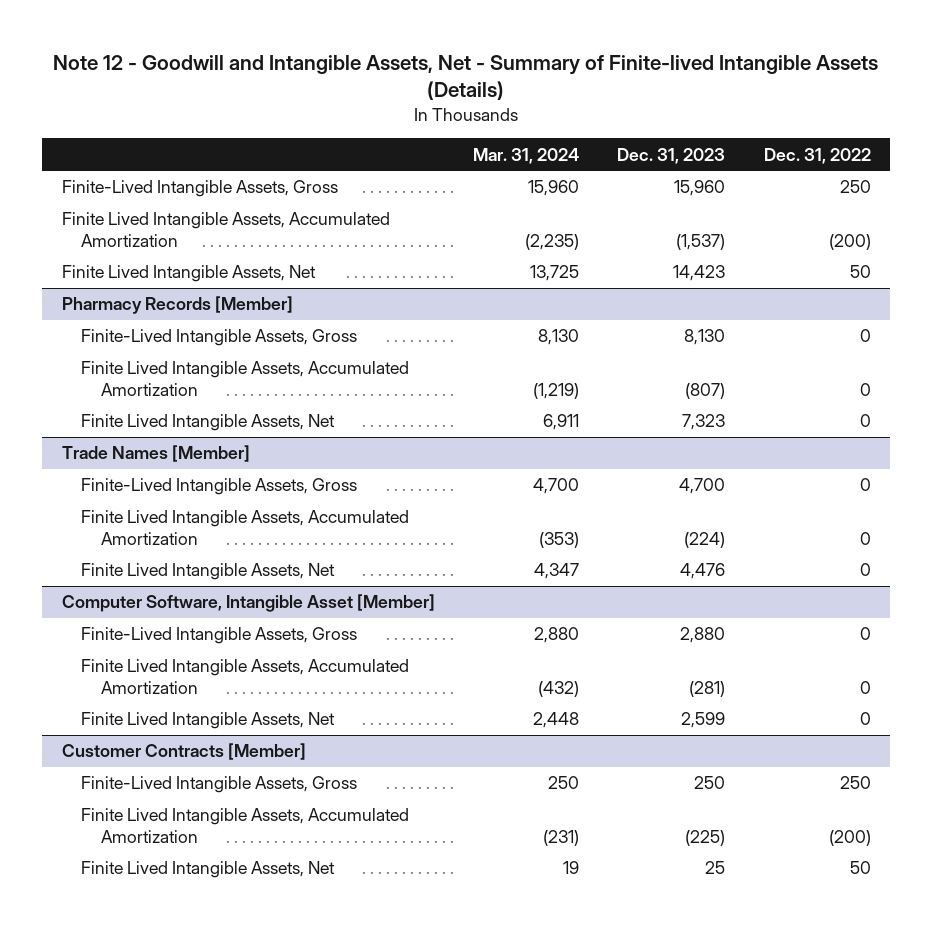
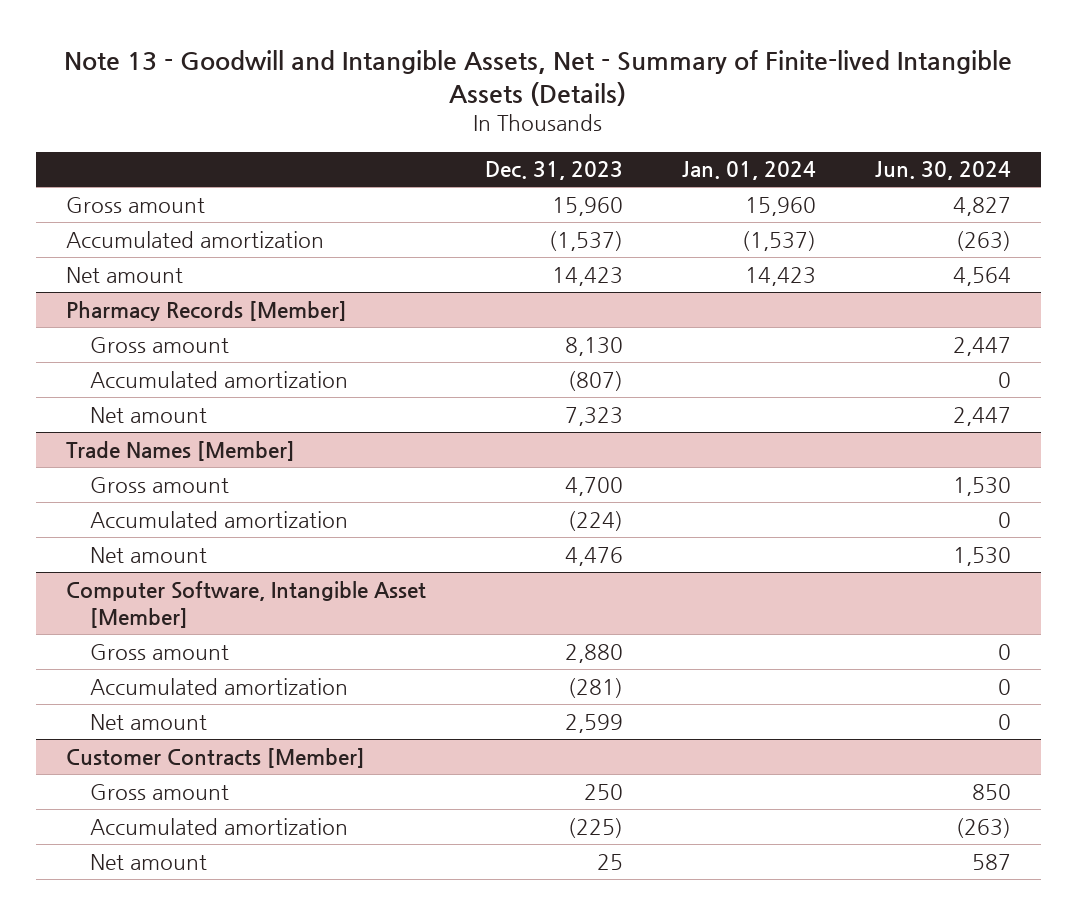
- Note 12 - Goodwill and Intangible Assets, Net - Summary of Finite-lived Intangible Assets (Details)
+ Note 13 - Goodwill and Intangible Assets, Net - Summary of Finite-lived Intangible Assets (Details)
- | Mar. 31, 2024 | Dec. 31, 2023 | Dec. 31, 2022
+ | Dec. 31, 2023 | Jan. 01, 2024 | Jun. 30, 2024
- Finite-Lived Intangible Assets, Gross | 15,960 | 15,960 | 250
- Finite Lived Intangible Assets, Accumulated Amortization | (2,235) | (1,537) | (200)
- Finite Lived Intangible Assets, Net | 13,725 | 14,423 | 50
+ Gross amount | 15,960 | 15,960 | 4,827
+ Accumulated amortization | (1,537) | (1,537) | (263)
+ Net amount | 14,423 | 14,423 | 4,564
@ Pharmacy Records [Member]
- Finite-Lived Intangible Assets, Gross | 8,130 | 8,130 | 0
- Finite Lived Intangible Assets, Accumulated Amortization | (1,219) | (807) | 0
- Finite Lived Intangible Assets, Net | 6,911 | 7,323 | 0
+ Gross amount | 8,130 | | 2,447
+ Accumulated amortization | (807) | | 0
+ Net amount | 7,323 | | 2,447
@ Trade Names [Member]
- Finite-Lived Intangible Assets, Gross | 4,700 | 4,700 | 0
- Finite Lived Intangible Assets, Accumulated Amortization | (353) | (224) | 0
- Finite Lived Intangible Assets, Net | 4,347 | 4,476 | 0
+ Gross amount | 4,700 | | 1,530
+ Accumulated amortization | (224) | | 0
+ Net amount | 4,476 | | 1,530
@ Computer Software, Intangible Asset [Member]
- Finite-Lived Intangible Assets, Gross | 2,880 | 2,880 | 0
- Finite Lived Intangible Assets, Accumulated Amortization | (432) | (281) | 0
- Finite Lived Intangible Assets, Net | 2,448 | 2,599 | 0
+ Gross amount | 2,880 | | 0
+ Accumulated amortization | (281) | | 0
+ Net amount | 2,599 | | 0
@ Customer Contracts [Member]
- Finite-Lived Intangible Assets, Gross | 250 | 250 | 250
- Finite Lived Intangible Assets, Accumulated Amortization | (231) | (225) | (200)
- Finite Lived Intangible Assets, Net | 19 | 25 | 50
+ Gross amount | 250 | | 850
+ Accumulated amortization | (225) | | (263)
+ Net amount | 25 | | 587

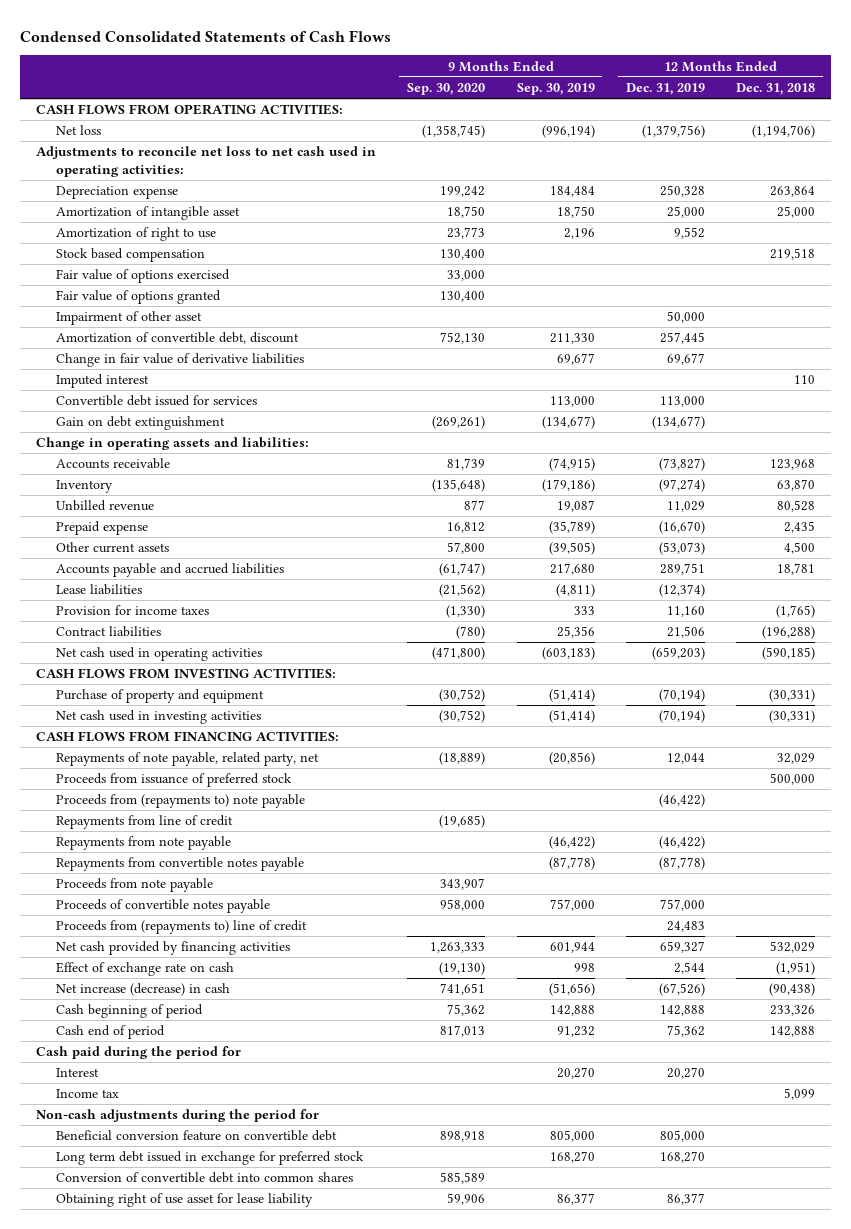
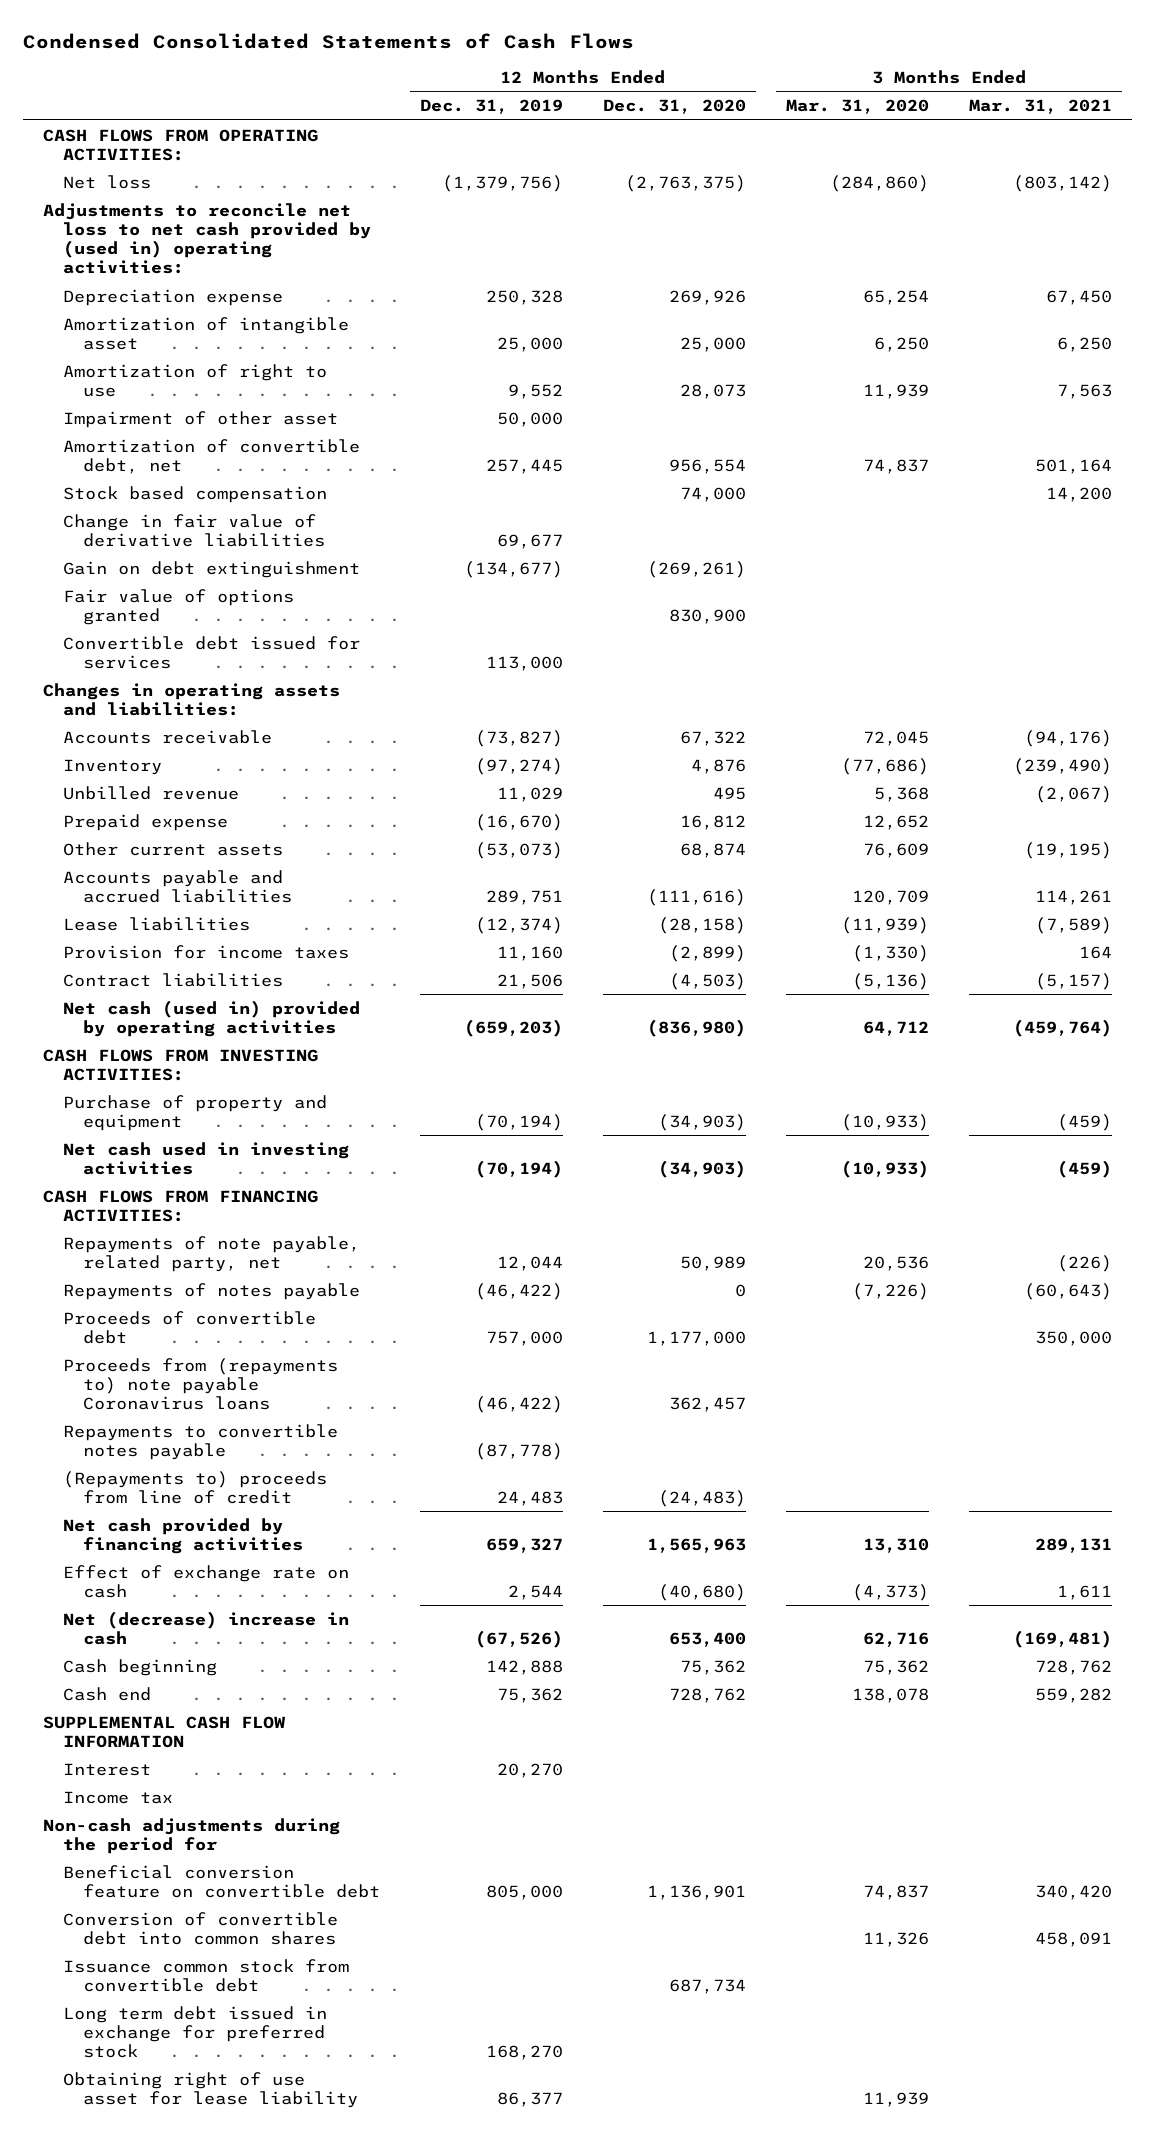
- | 9 Months Ended Sep. 30, 2020 | 9 Months Ended Sep. 30, 2019 | 12 Months Ended Dec. 31, 2019 | 12 Months Ended Dec. 31, 2018
+ | 12 Months Ended Dec. 31, 2019 | 12 Months Ended Dec. 31, 2020 | 3 Months Ended Mar. 31, 2020 | 3 Months Ended Mar. 31, 2021
- Adjustments to reconcile net loss to net cash used in operating activities:
+ Adjustments to reconcile net loss to net cash provided by (used in) operating activities:
- Fair value of options exercised | 33,000 | | |
- Amortization of convertible debt, discount | 752,130 | 211,330 | 257,445 |
+ Amortization of convertible debt, net | 257,445 | 956,554 | 74,837 | 501,164
moved down: Stock based compensation | | 74,000 | | 14,200
- Imputed interest | | | | 110
- Change in operating assets and liabilities:
moved down: Fair value of options granted | | 830,900 | |
moved down: Convertible debt issued for services | 113,000 | | |
+ Changes in operating assets and liabilities:
- Net cash used in operating activities | (471,800) | (603,183) | (659,203) | (590,185)
+ Net cash (used in) provided by operating activities | (659,203) | (836,980) | 64,712 | (459,764)
- Proceeds from issuance of preferred stock | | | | 500,000
- Proceeds from (repayments to) note payable | | | (46,422) |
- Repayments from line of credit | (19,685) | | |
- Repayments from note payable | | (46,422) | (46,422) |
- Repayments from convertible notes payable | | (87,778) | (87,778) |
- Proceeds from note payable | 343,907 | | |
- Proceeds of convertible notes payable | 958,000 | 757,000 | 757,000 |
- Proceeds from (repayments to) line of credit | | | 24,483 |
+ Repayments of notes payable | (46,422) | 0 | (7,226) | (60,643)
+ Proceeds of convertible debt | 757,000 | 1,177,000 | | 350,000
+ Proceeds from (repayments to) note payable Coronavirus loans | (46,422) | 362,457 | |
+ Repayments to convertible notes payable | (87,778) | | |
+ (Repayments to) proceeds from line of credit | 24,483 | (24,483) | |
- Net increase (decrease) in cash | 741,651 | (51,656) | (67,526) | (90,438)
- Cash beginning of period | 75,362 | 142,888 | 142,888 | 233,326
- Cash end of period | 817,013 | 91,232 | 75,362 | 142,888
- Cash paid during the period for
+ Net (decrease) increase in cash | (67,526) | 653,400 | 62,716 | (169,481)
+ Cash beginning | 142,888 | 75,362 | 75,362 | 728,762
+ Cash end | 75,362 | 728,762 | 138,078 | 559,282
+ SUPPLEMENTAL CASH FLOW INFORMATION
+ Issuance common stock from convertible debt | | 687,734 | |
moved down: Long term debt issued in exchange for preferred stock | 168,270 | | |

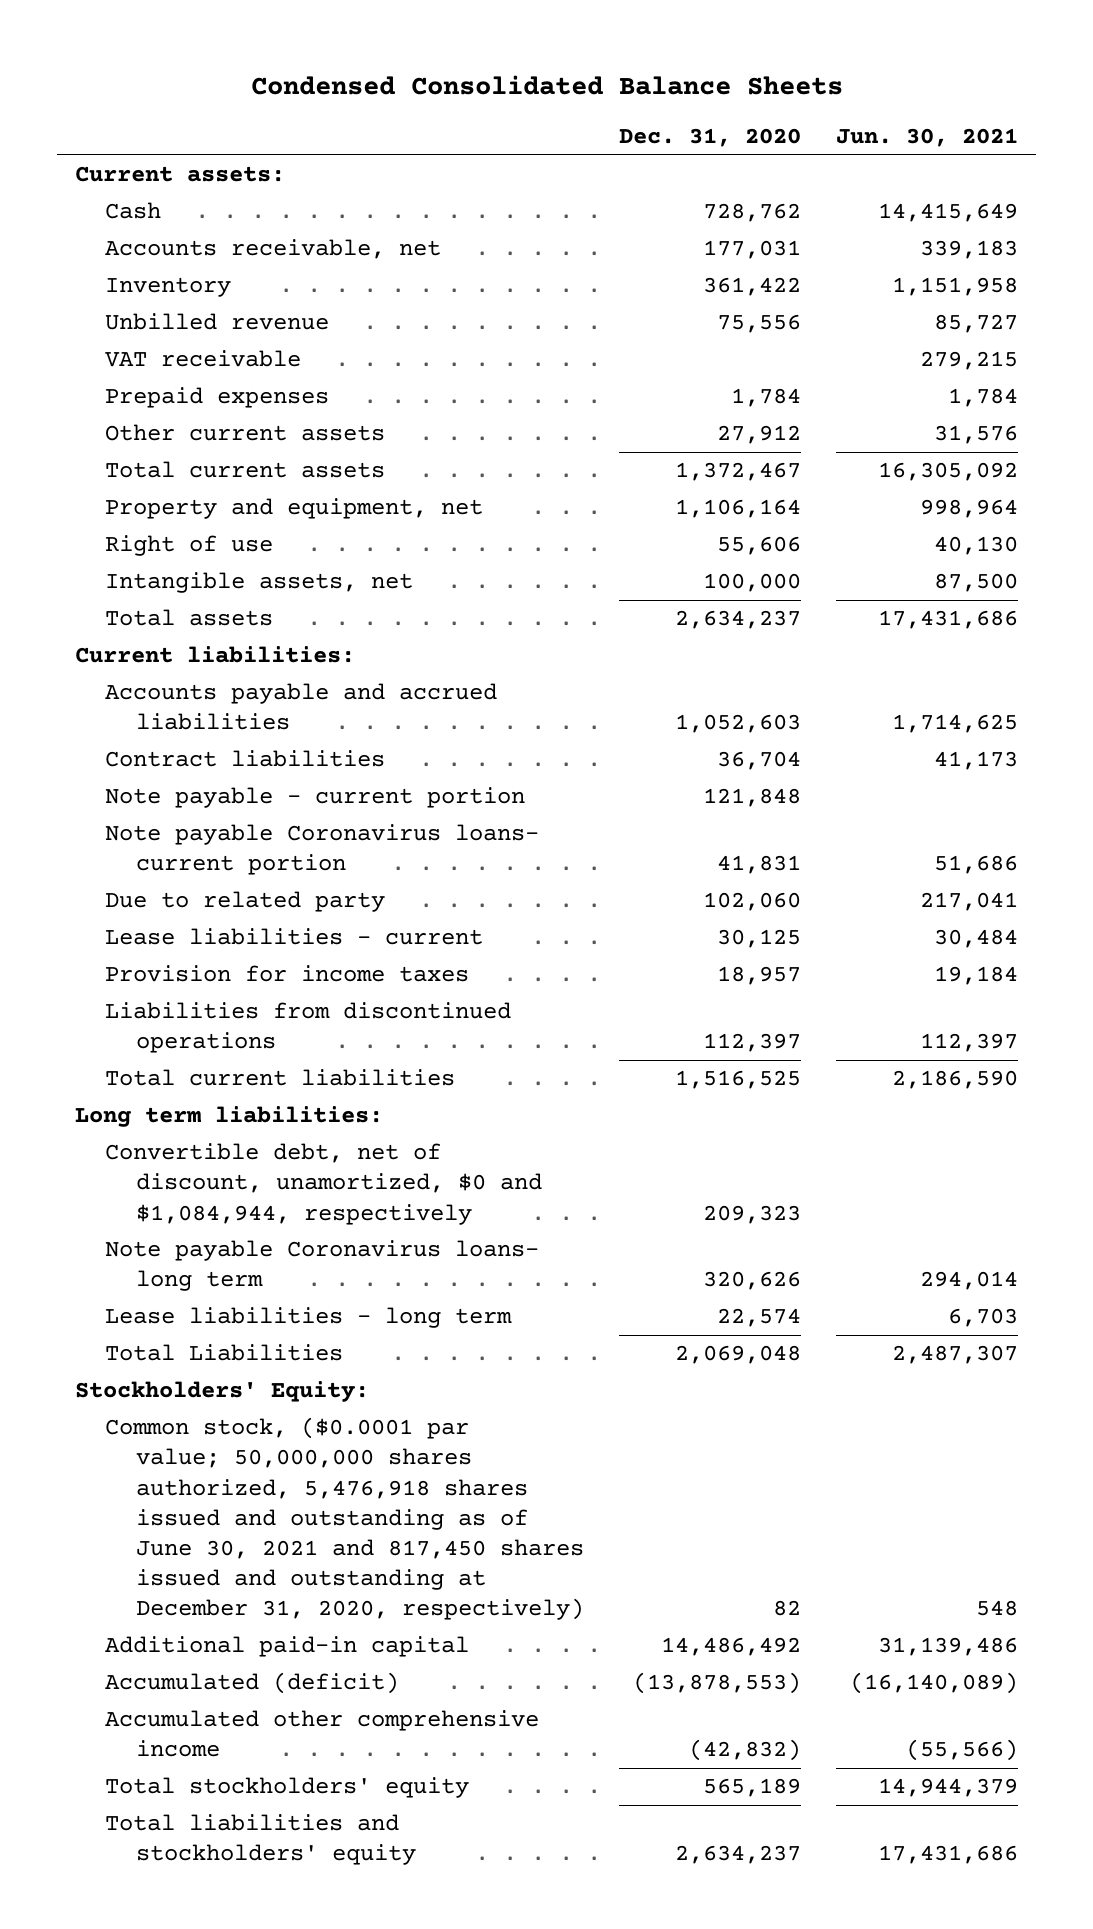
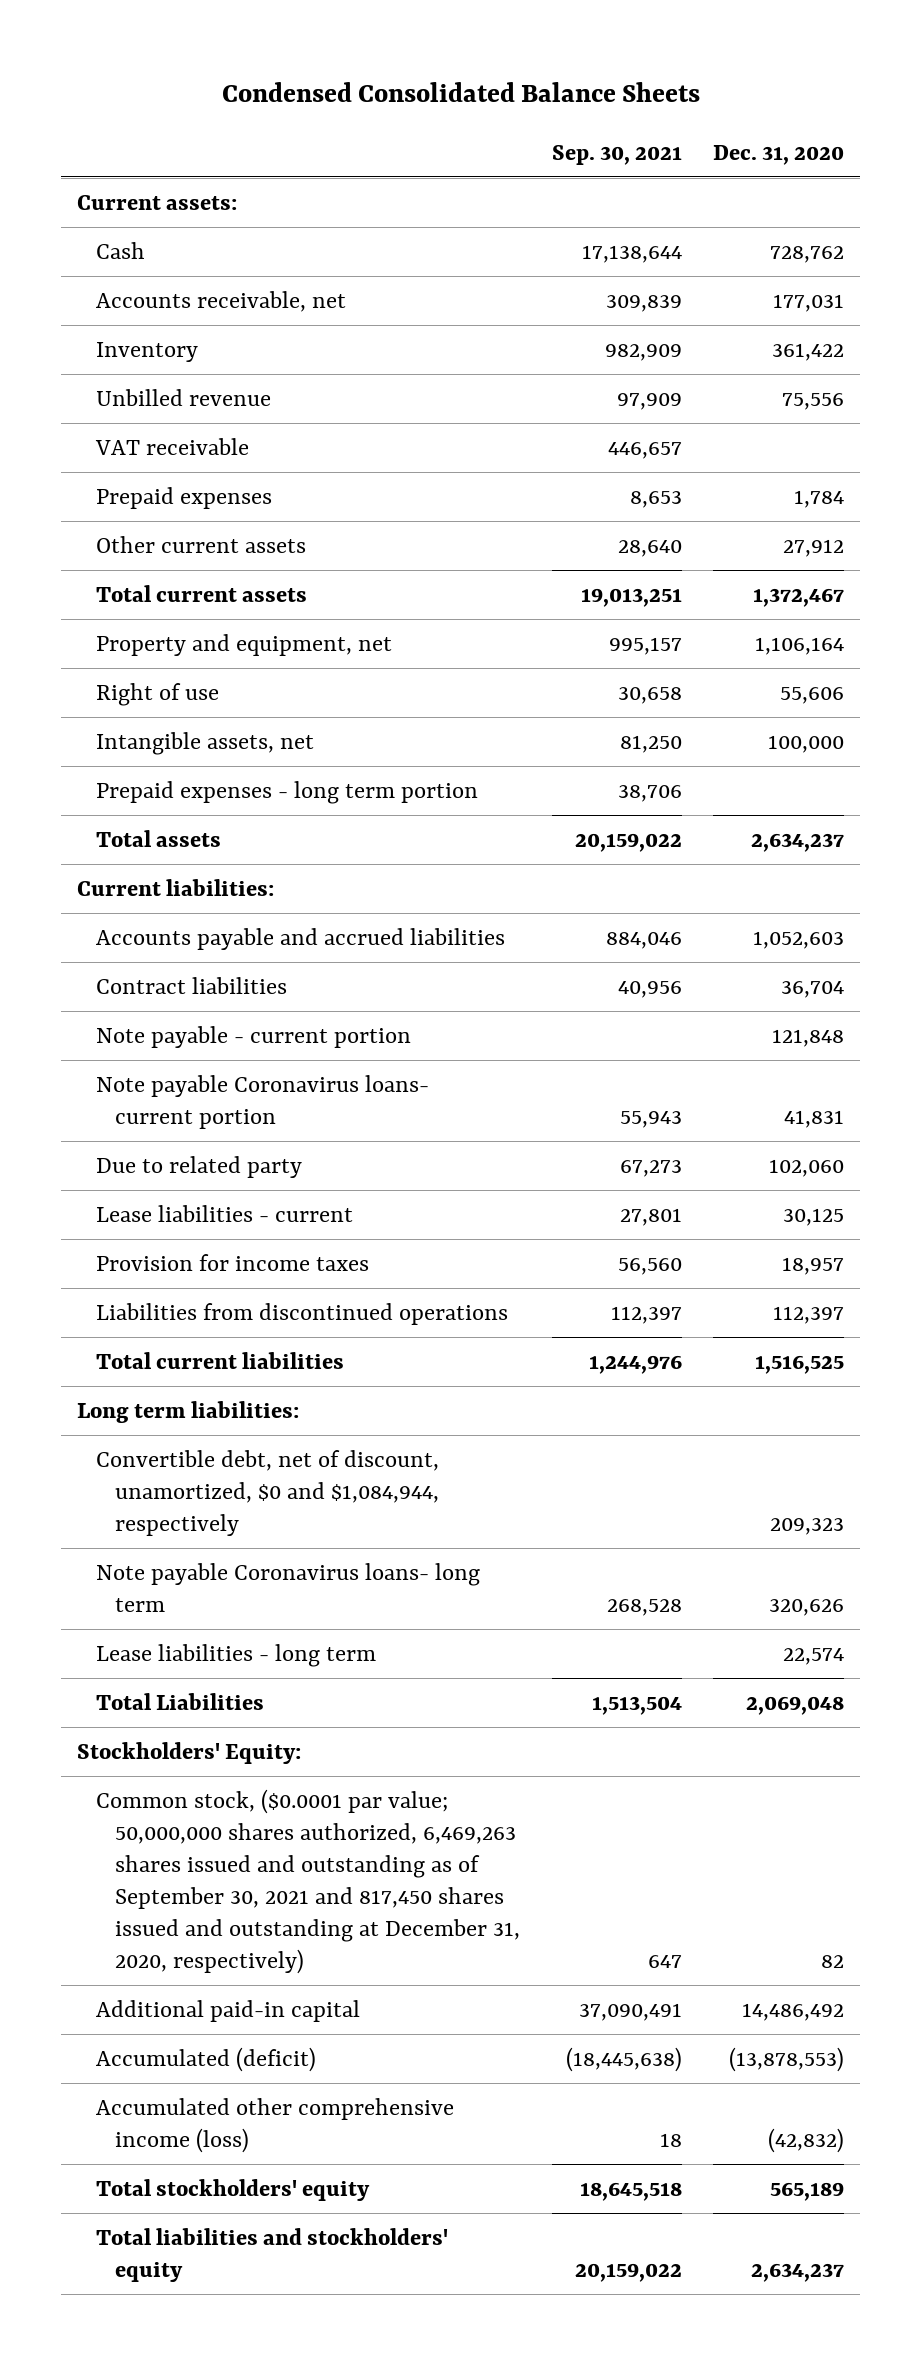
- | Dec. 31, 2020 | Jun. 30, 2021
+ | Sep. 30, 2021 | Dec. 31, 2020
+ Prepaid expenses - long term portion | 38,706 |
- Common stock, ($0.0001 par value; 50,000,000 shares authorized, 5,476,918 shares issued and outstanding as of June 30, 2021 and 817,450 shares issued and outstanding at December 31, 2020, respectively) | 82 | 548
+ Common stock, ($0.0001 par value; 50,000,000 shares authorized, 6,469,263 shares issued and outstanding as of September 30, 2021 and 817,450 shares issued and outstanding at December 31, 2020, respectively) | 647 | 82
- Accumulated other comprehensive income | (42,832) | (55,566)
+ Accumulated other comprehensive income (loss) | 18 | (42,832)

